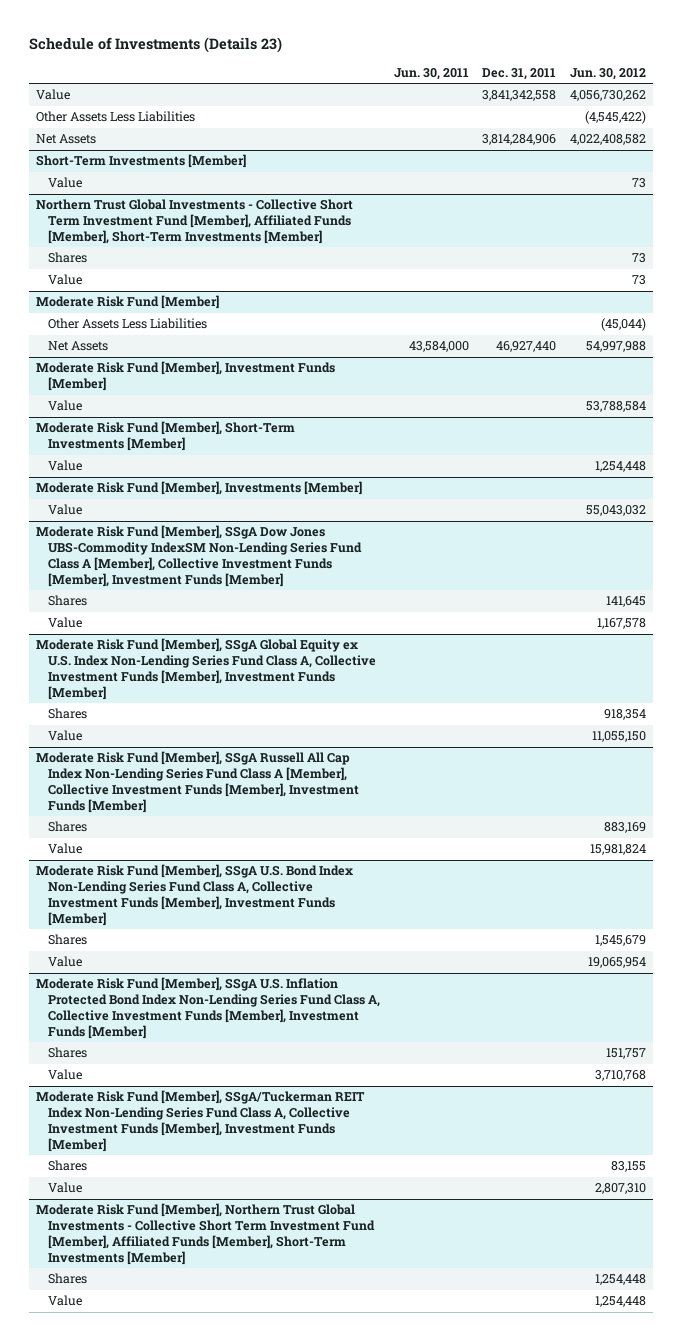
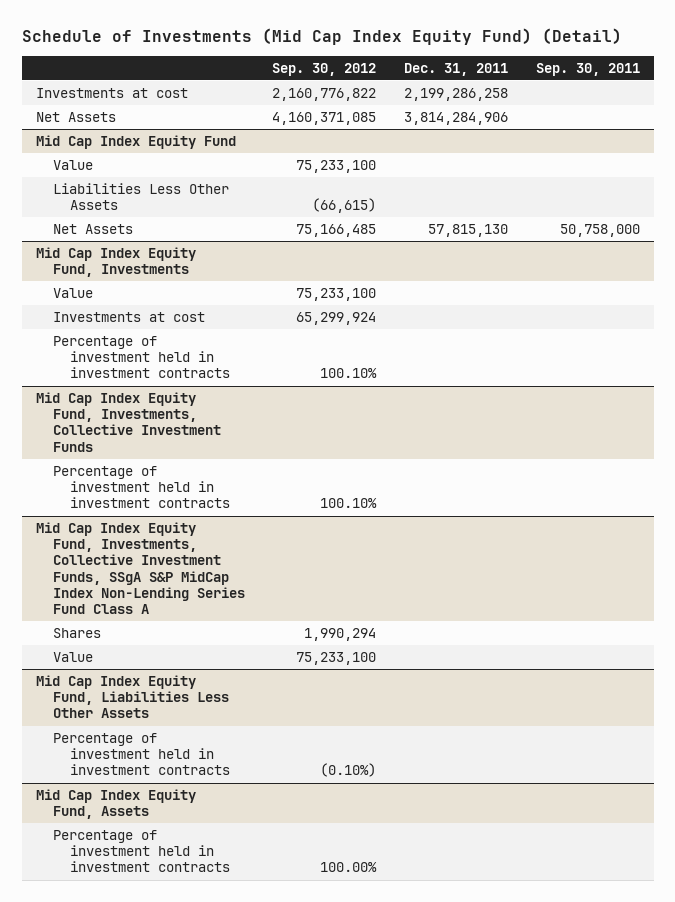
- Schedule of Investments (Details 23)
+ Schedule of Investments (Mid Cap Index Equity Fund) (Detail)
- | Jun. 30, 2011 | Dec. 31, 2011 | Jun. 30, 2012
+ | Sep. 30, 2012 | Dec. 31, 2011 | Sep. 30, 2011
- Value | | 3,841,342,558 | 4,056,730,262
- Other Assets Less Liabilities | | | (4,545,422)
+ Investments at cost | 2,160,776,822 | 2,199,286,258 |
- Short-Term Investments [Member]
- Value | | | 73
- Northern Trust Global Investments - Collective Short Term Investment Fund [Member], Affiliated Funds [Member], Short-Term Investments [Member]
- Shares | | | 73
- Value | | | 73
- Moderate Risk Fund [Member]
- Other Assets Less Liabilities | | | (45,044)
- Net Assets | 43,584,000 | 46,927,440 | 54,997,988
- Moderate Risk Fund [Member], Investment Funds [Member]
- Value | | | 53,788,584
- Moderate Risk Fund [Member], Short-Term Investments [Member]
- Value | | | 1,254,448
- Moderate Risk Fund [Member], Investments [Member]
- Value | | | 55,043,032
- Moderate Risk Fund [Member], SSgA Dow Jones UBS-Commodity IndexSM Non-Lending Series Fund Class A [Member], Collective Investment Funds [Member], Investment Funds [Member]
- Shares | | | 141,645
- Value | | | 1,167,578
- Moderate Risk Fund [Member], SSgA Global Equity ex U.S. Index Non-Lending Series Fund Class A, Collective Investment Funds [Member], Investment Funds [Member]
+ Mid Cap Index Equity Fund
+ Value | 75,233,100 | |
+ Liabilities Less Other Assets | (66,615) | |
+ Net Assets | 75,166,485 | 57,815,130 | 50,758,000
+ Mid Cap Index Equity Fund, Investments
+ Value | 75,233,100 | |
+ Investments at cost | 65,299,924 | |
+ Percentage of investment held in investment contracts | 100.10% | |
+ Mid Cap Index Equity Fund, Investments, Collective Investment Funds
+ Percentage of investment held in investment contracts | 100.10% | |
+ Mid Cap Index Equity Fund, Investments, Collective Investment Funds, SSgA S&P MidCap Index Non-Lending Series Fund Class A
- Moderate Risk Fund [Member], SSgA Russell All Cap Index Non-Lending Series Fund Class A [Member], Collective Investment Funds [Member], Investment Funds [Member]
- Shares | | | 883,169
- Value | | | 15,981,824
- Moderate Risk Fund [Member], SSgA U.S. Bond Index Non-Lending Series Fund Class A, Collective Investment Funds [Member], Investment Funds [Member]
- Shares | | | 1,545,679
- Value | | | 19,065,954
- Moderate Risk Fund [Member], SSgA U.S. Inflation Protected Bond Index Non-Lending Series Fund Class A, Collective Investment Funds [Member], Investment Funds [Member]
- Shares | | | 151,757
- Value | | | 3,710,768
- Moderate Risk Fund [Member], SSgA/Tuckerman REIT Index Non-Lending Series Fund Class A, Collective Investment Funds [Member], Investment Funds [Member]
- Shares | | | 83,155
- Value | | | 2,807,310
- Moderate Risk Fund [Member], Northern Trust Global Investments - Collective Short Term Investment Fund [Member], Affiliated Funds [Member], Short-Term Investments [Member]
- Shares | | | 1,254,448
- Value | | | 1,254,448
+ Mid Cap Index Equity Fund, Liabilities Less Other Assets
+ Percentage of investment held in investment contracts | (0.10%) | |
+ Mid Cap Index Equity Fund, Assets
+ Percentage of investment held in investment contracts | 100.00% | |

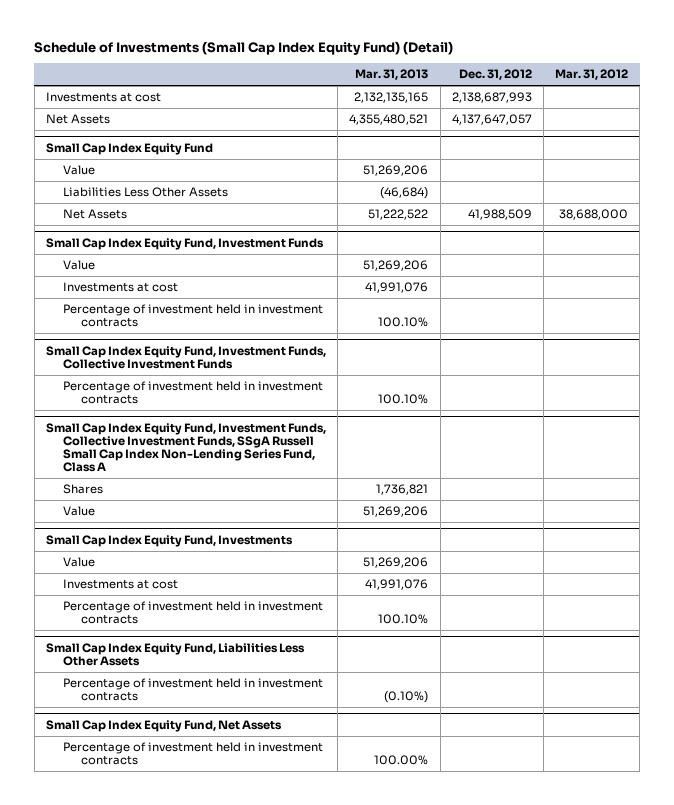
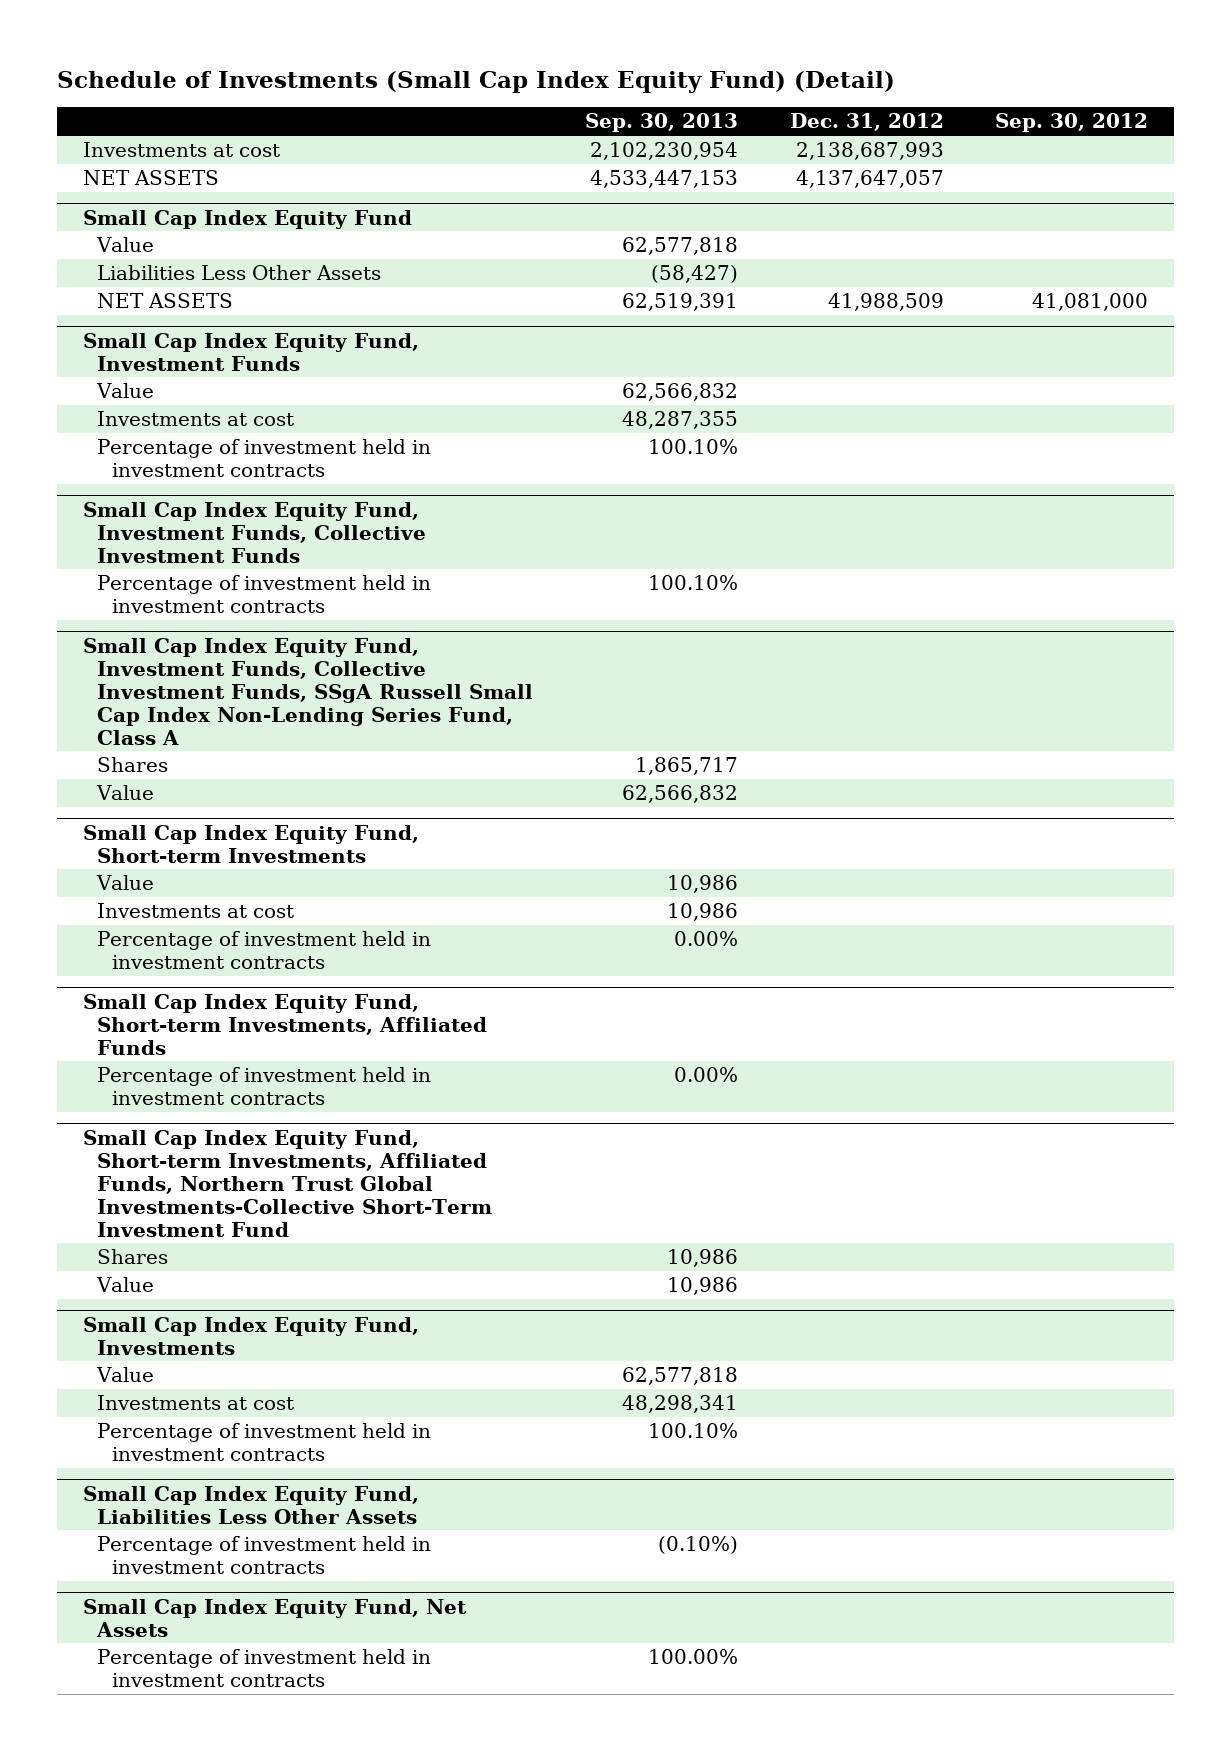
- | Mar. 31, 2013 | Dec. 31, 2012 | Mar. 31, 2012
+ | Sep. 30, 2013 | Dec. 31, 2012 | Sep. 30, 2012
- Net Assets | 4,355,480,521 | 4,137,647,057 |
+ NET ASSETS | 4,533,447,153 | 4,137,647,057 |
@ Small Cap Index Equity Fund
- Net Assets | 51,222,522 | 41,988,509 | 38,688,000
+ NET ASSETS | 62,519,391 | 41,988,509 | 41,081,000
+ Small Cap Index Equity Fund, Short-term Investments
+ Value | 10,986 | |
+ Investments at cost | 10,986 | |
+ Percentage of investment held in investment contracts | 0.00% | |
+ Small Cap Index Equity Fund, Short-term Investments, Affiliated Funds
+ Percentage of investment held in investment contracts | 0.00% | |
+ Small Cap Index Equity Fund, Short-term Investments, Affiliated Funds, Northern Trust Global Investments-Collective Short-Term Investment Fund
+ Shares | 10,986 | |
+ Value | 10,986 | |

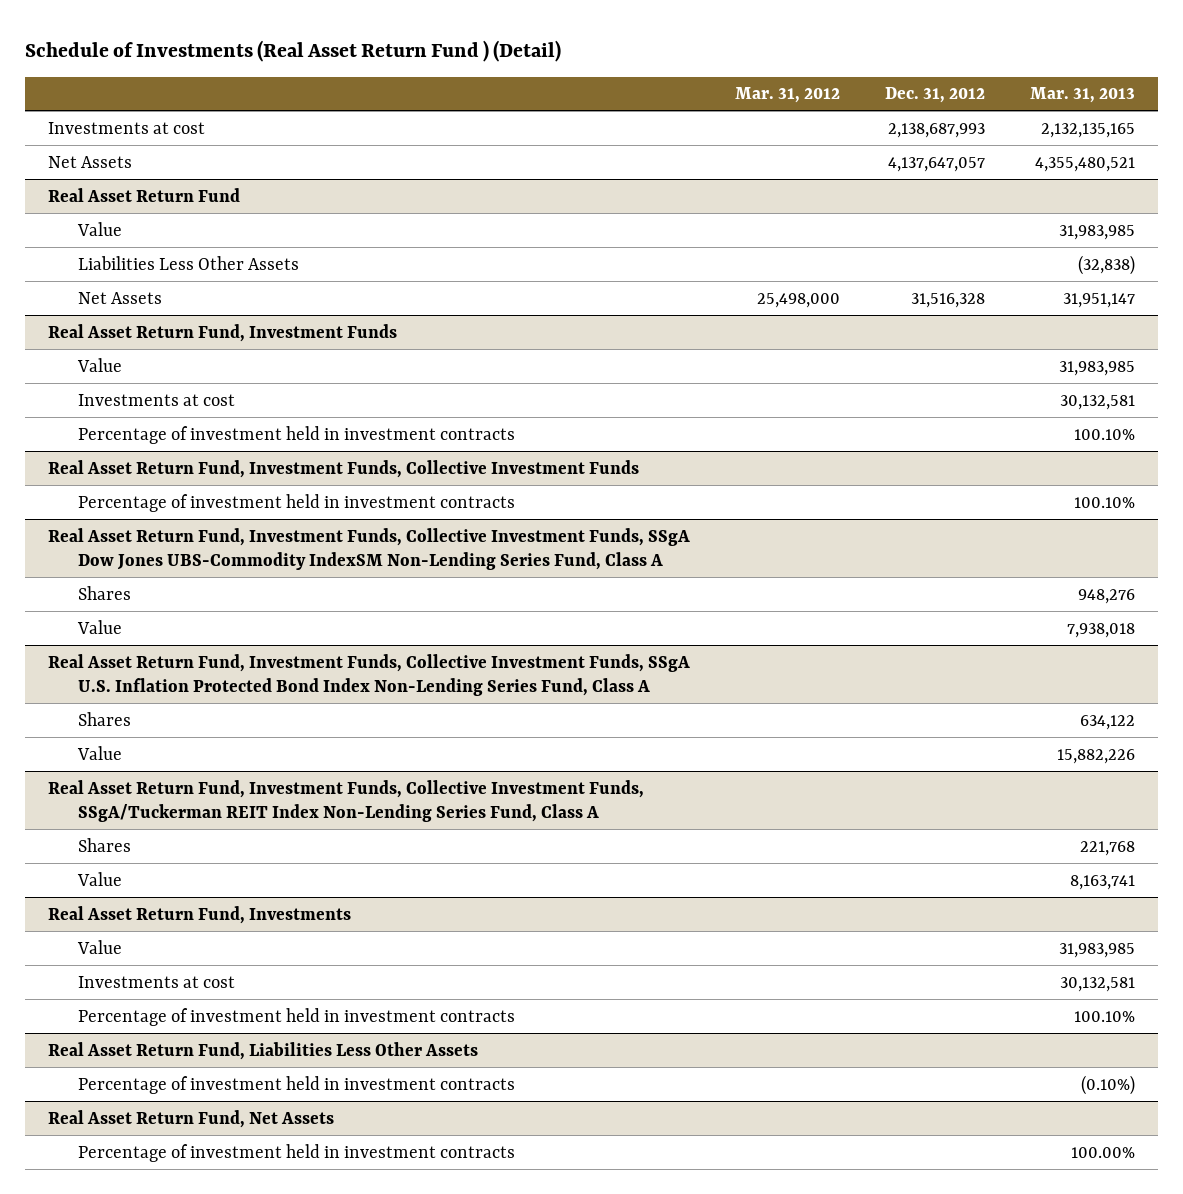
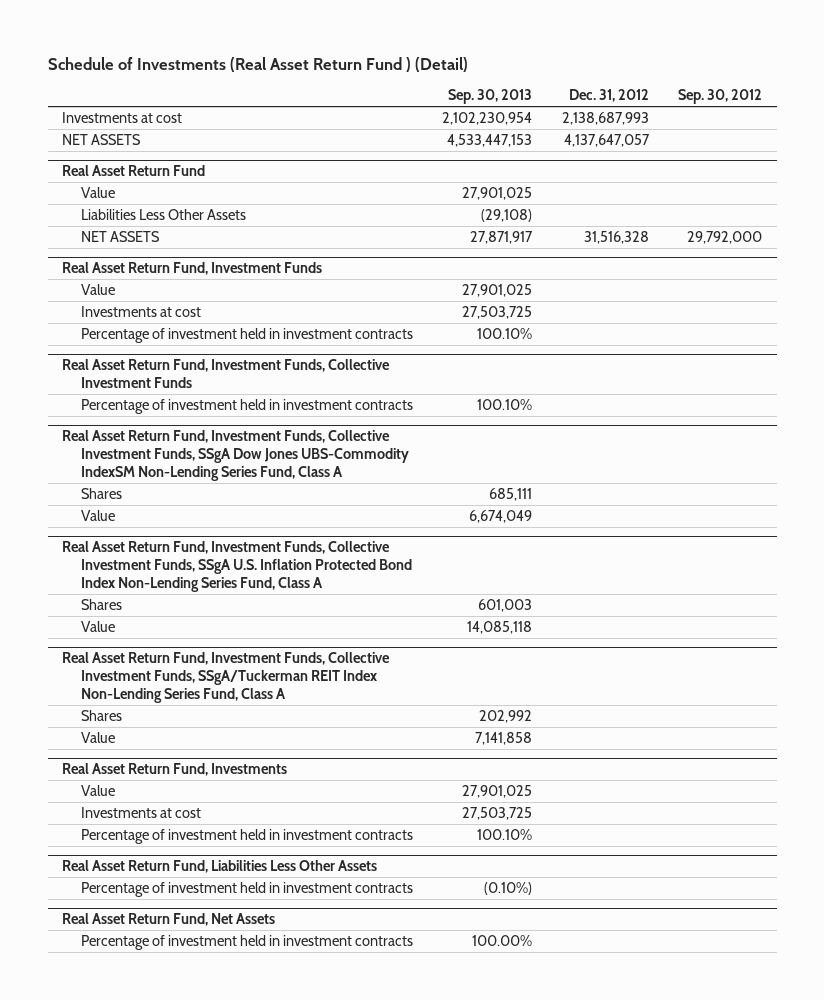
- | Mar. 31, 2012 | Dec. 31, 2012 | Mar. 31, 2013
+ | Sep. 30, 2013 | Dec. 31, 2012 | Sep. 30, 2012
- Net Assets | | 4,137,647,057 | 4,355,480,521
+ NET ASSETS | 4,533,447,153 | 4,137,647,057 |
@ Real Asset Return Fund
- Net Assets | 25,498,000 | 31,516,328 | 31,951,147
+ NET ASSETS | 27,871,917 | 31,516,328 | 29,792,000

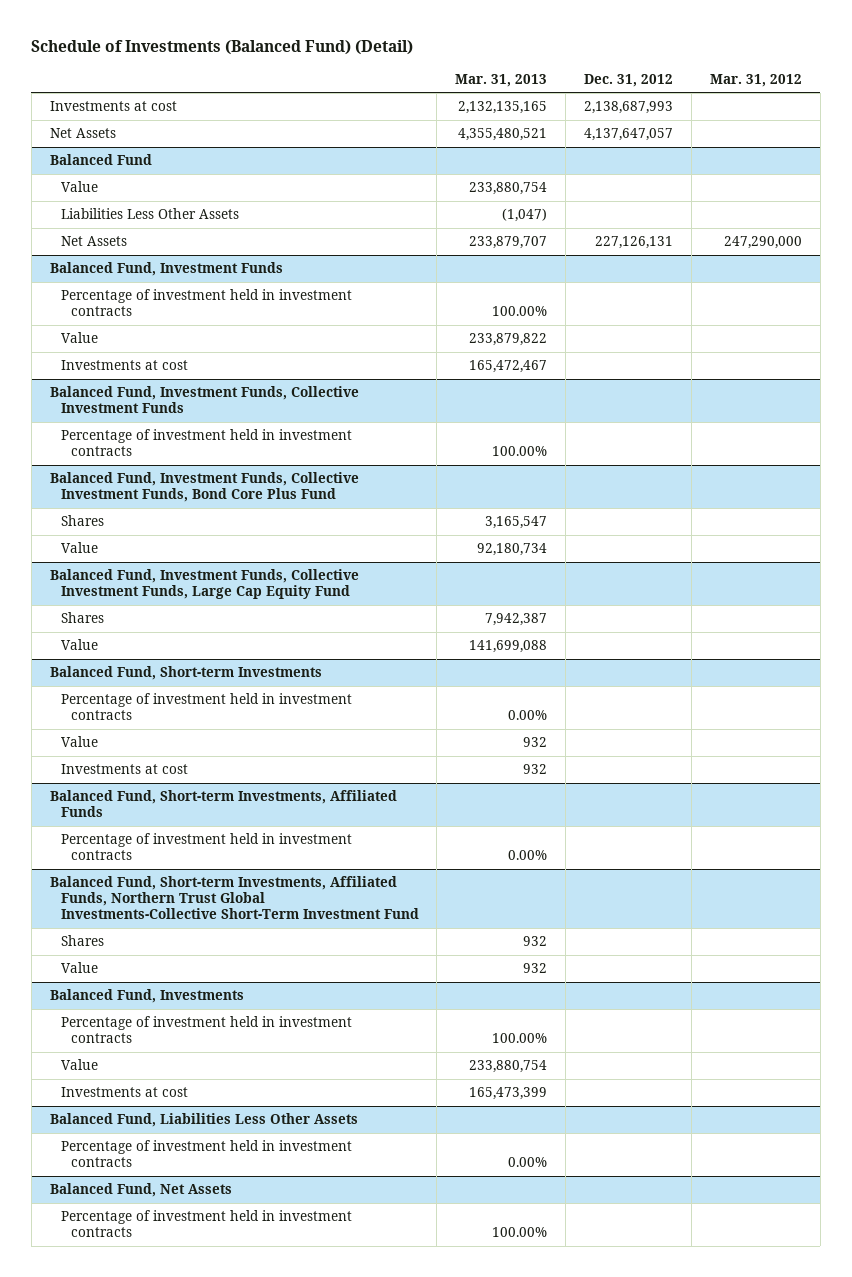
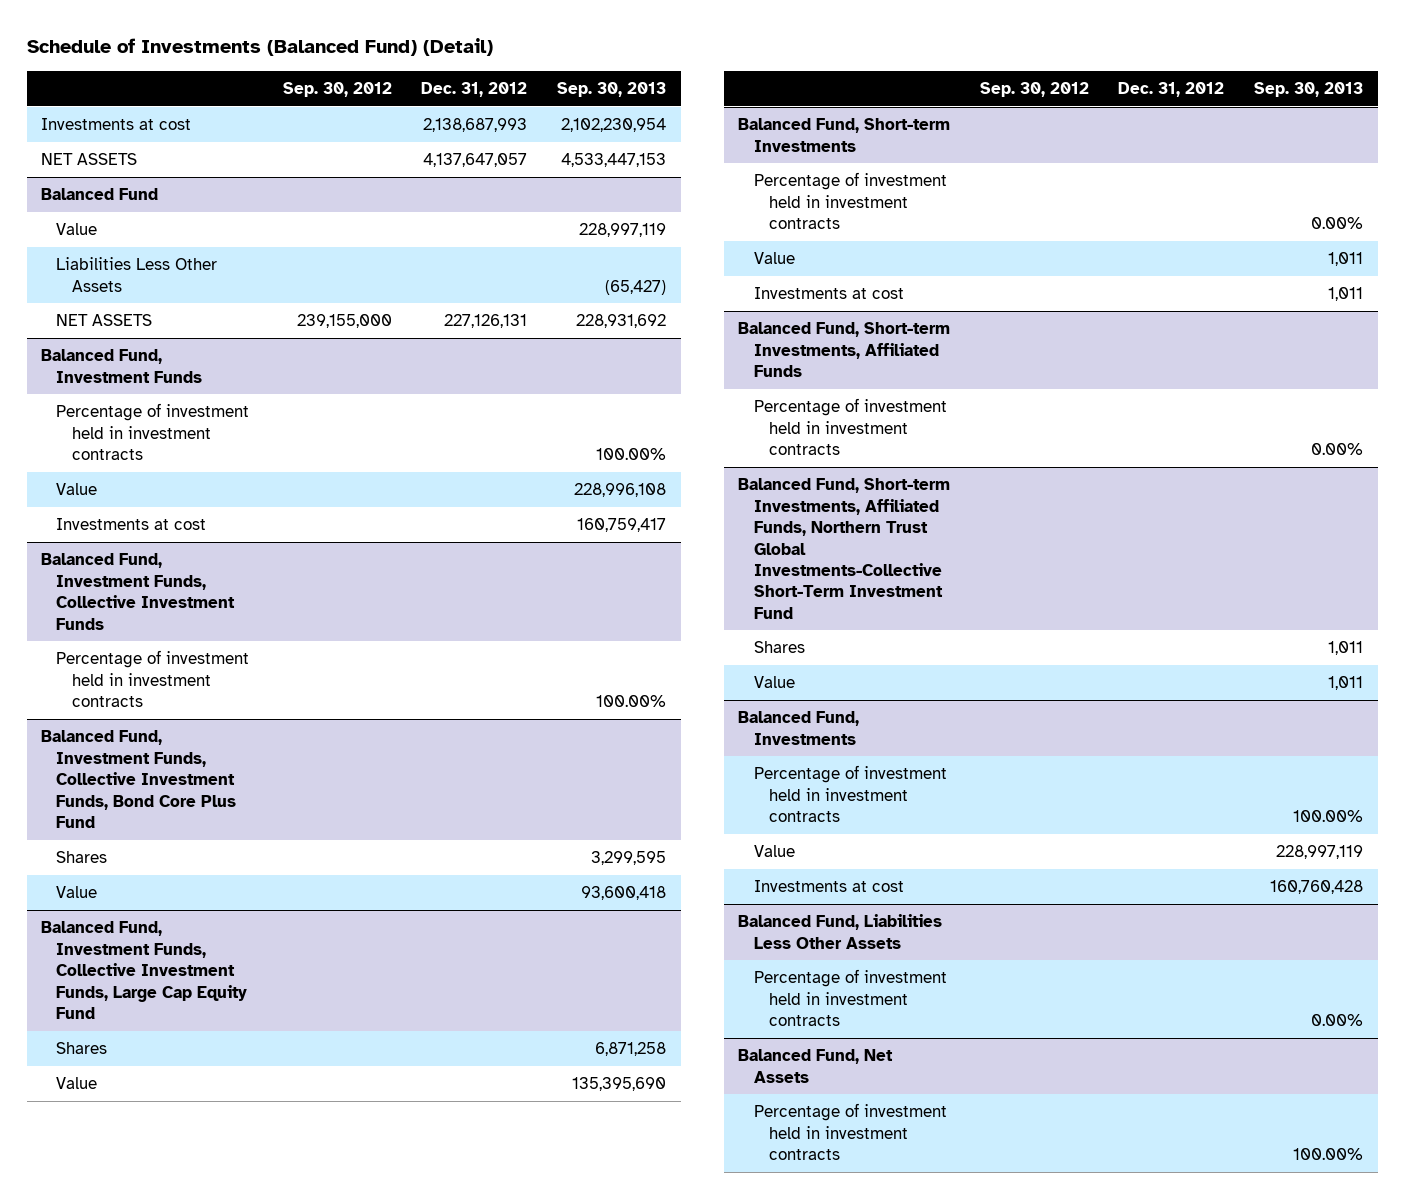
- | Mar. 31, 2013 | Dec. 31, 2012 | Mar. 31, 2012
+ | Sep. 30, 2012 | Dec. 31, 2012 | Sep. 30, 2013
- Net Assets | 4,355,480,521 | 4,137,647,057 |
+ NET ASSETS | | 4,137,647,057 | 4,533,447,153
@ Balanced Fund
- Net Assets | 233,879,707 | 227,126,131 | 247,290,000
+ NET ASSETS | 239,155,000 | 227,126,131 | 228,931,692

